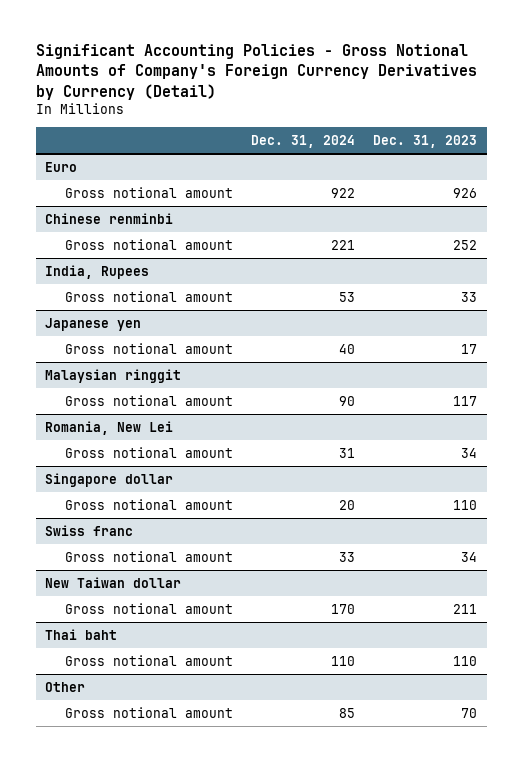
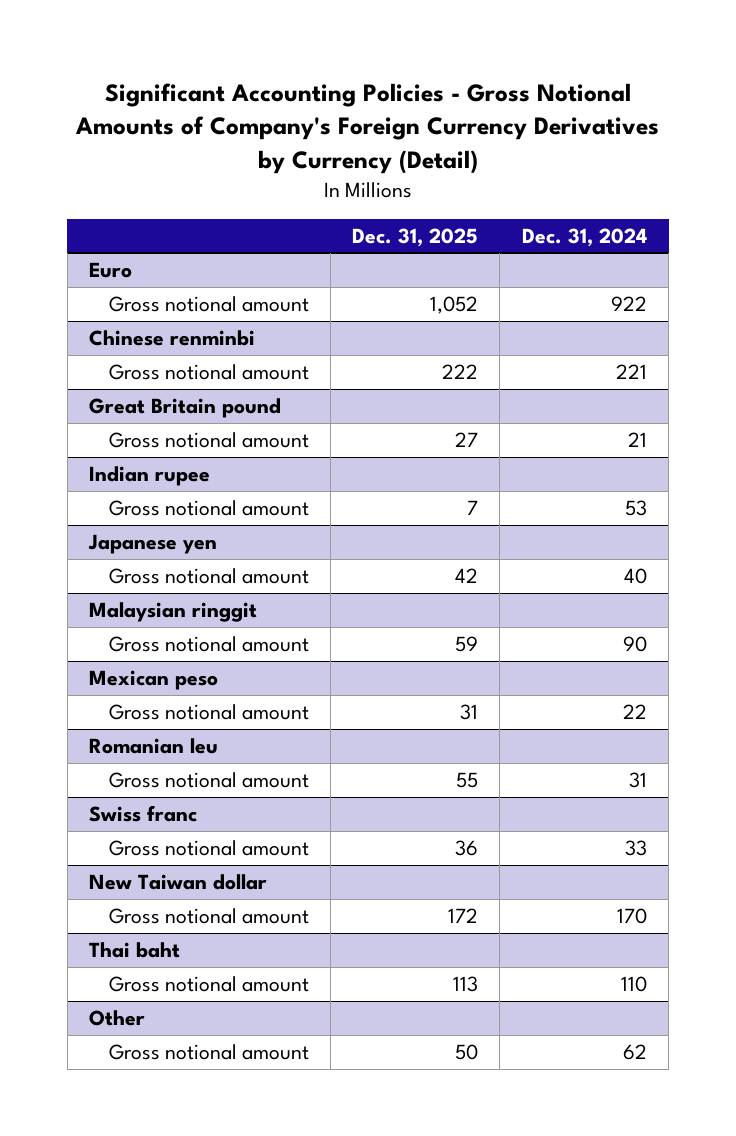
- | Dec. 31, 2024 | Dec. 31, 2023
+ | Dec. 31, 2025 | Dec. 31, 2024
- India, Rupees
+ Great Britain pound
+ Gross notional amount | 27 | 21
+ Indian rupee
- Romania, New Lei
+ Mexican peso
+ Gross notional amount | 31 | 22
+ Romanian leu
- Singapore dollar
- Gross notional amount | 20 | 110
@ Other
- Gross notional amount | 85 | 70
+ Gross notional amount | 50 | 62

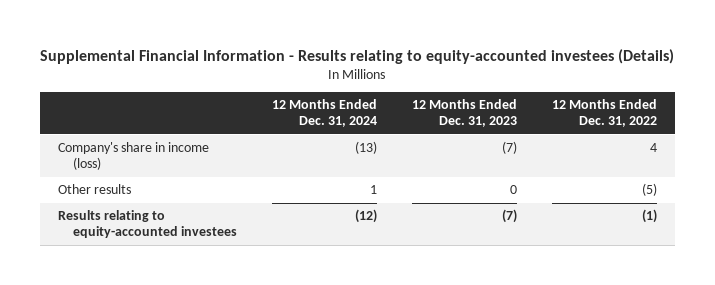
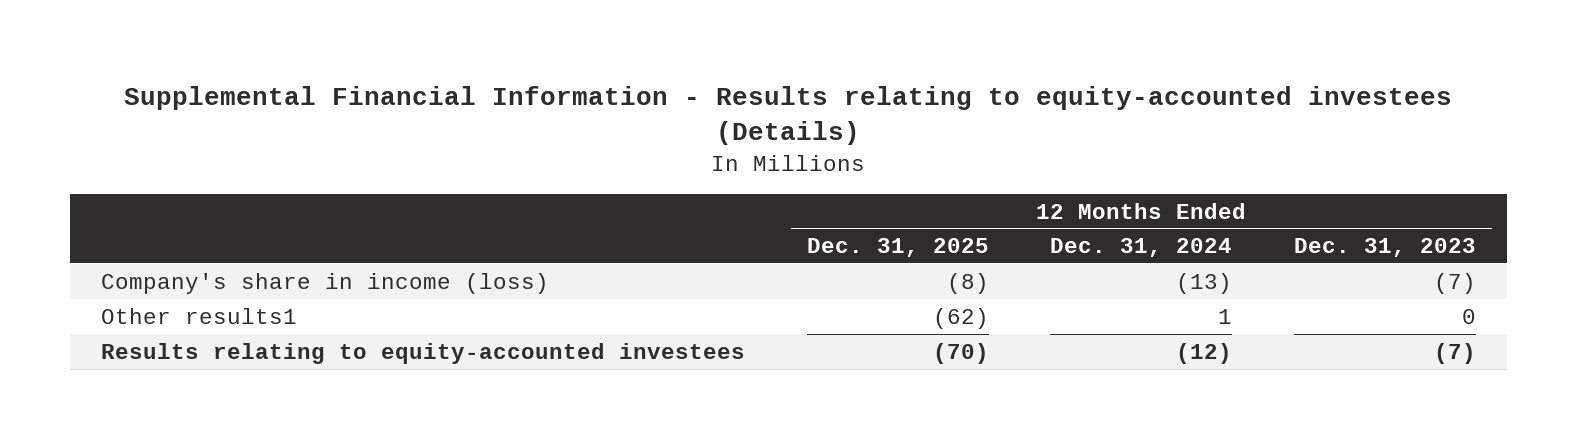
- | 12 Months Ended Dec. 31, 2024 | 12 Months Ended Dec. 31, 2023 | 12 Months Ended Dec. 31, 2022
+ | 12 Months Ended Dec. 31, 2025 | 12 Months Ended Dec. 31, 2024 | 12 Months Ended Dec. 31, 2023
- Other results | 1 | 0 | (5)
+ Other results1 | (62) | 1 | 0

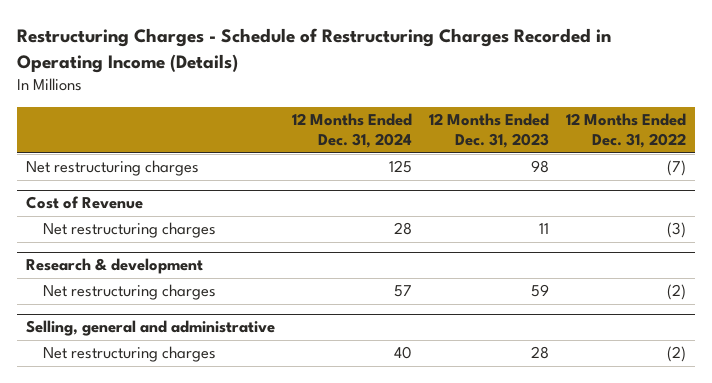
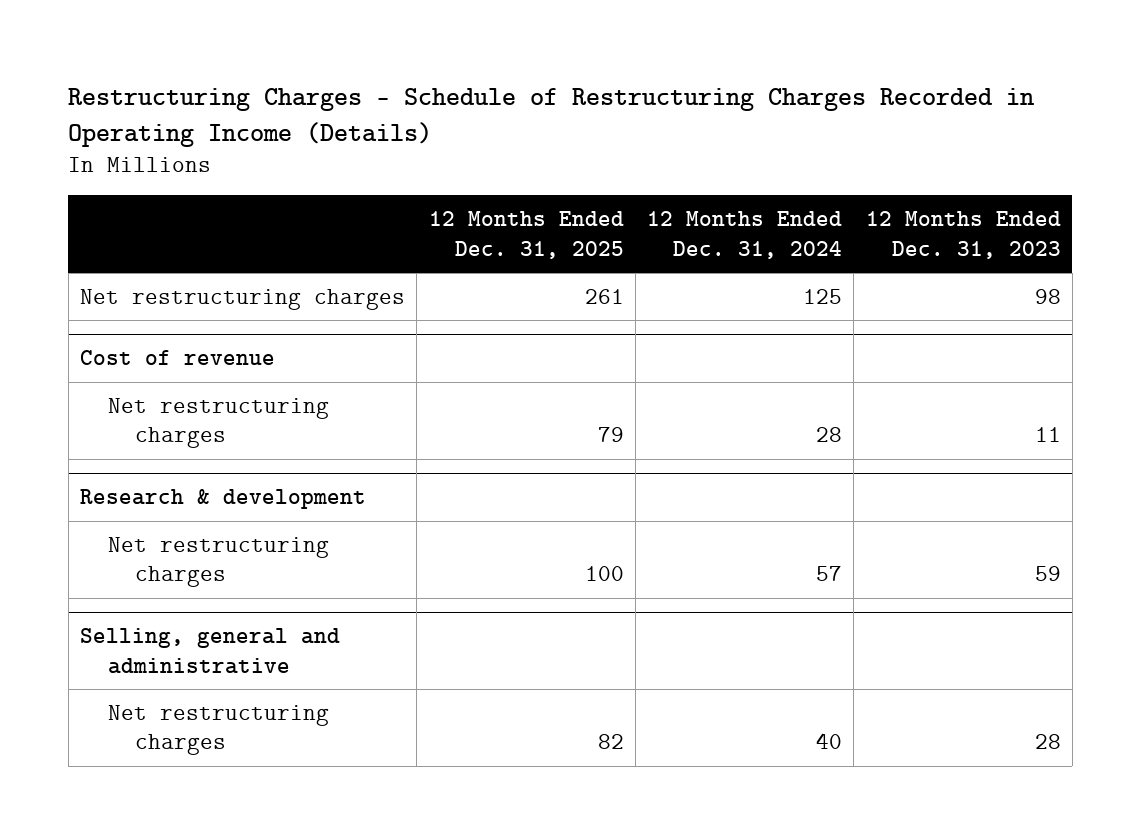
- | 12 Months Ended Dec. 31, 2024 | 12 Months Ended Dec. 31, 2023 | 12 Months Ended Dec. 31, 2022
+ | 12 Months Ended Dec. 31, 2025 | 12 Months Ended Dec. 31, 2024 | 12 Months Ended Dec. 31, 2023
- Cost of Revenue
+ Cost of revenue

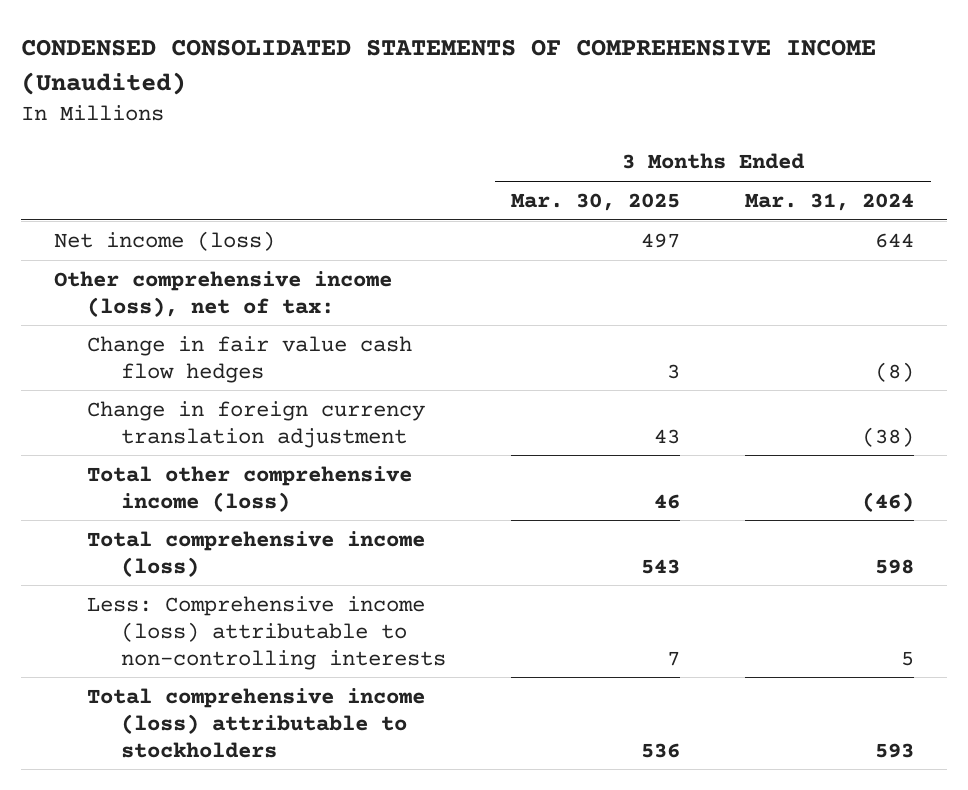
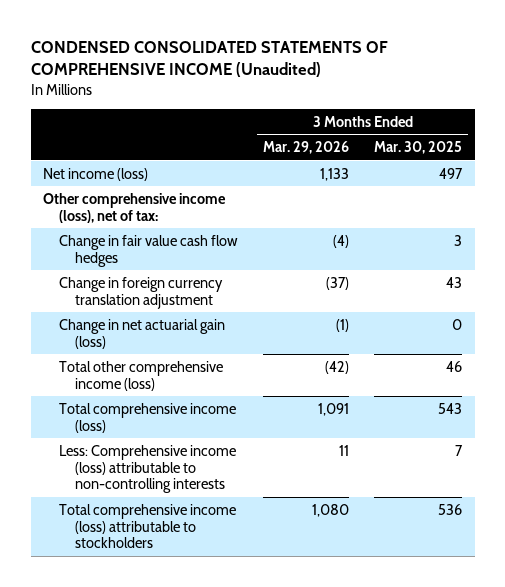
- | 3 Months Ended Mar. 30, 2025 | 3 Months Ended Mar. 31, 2024
+ | 3 Months Ended Mar. 29, 2026 | 3 Months Ended Mar. 30, 2025
+ Change in net actuarial gain (loss) | (1) | 0

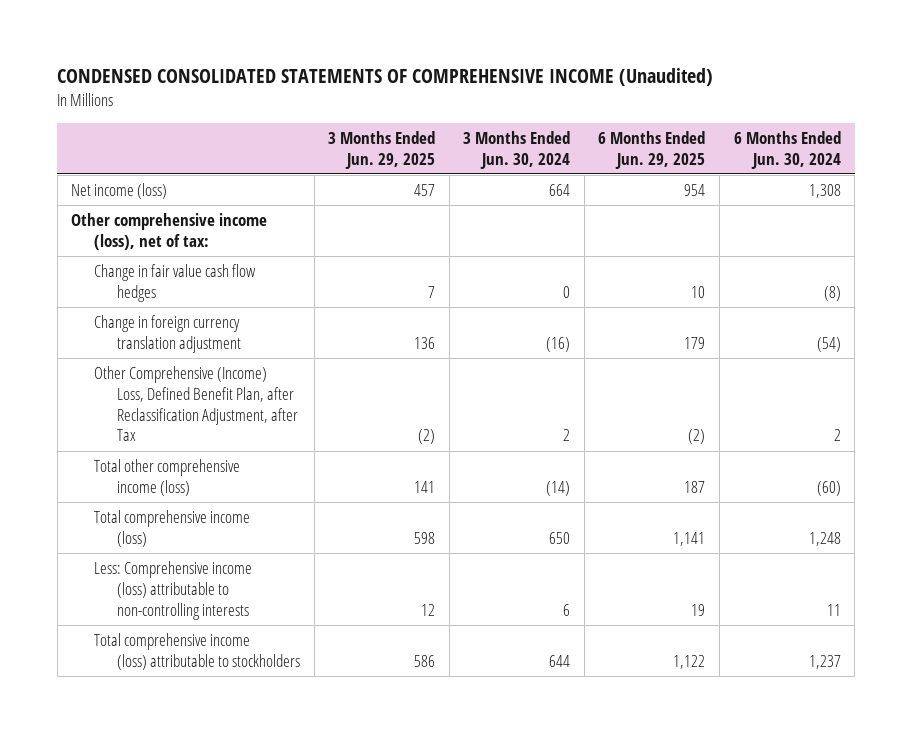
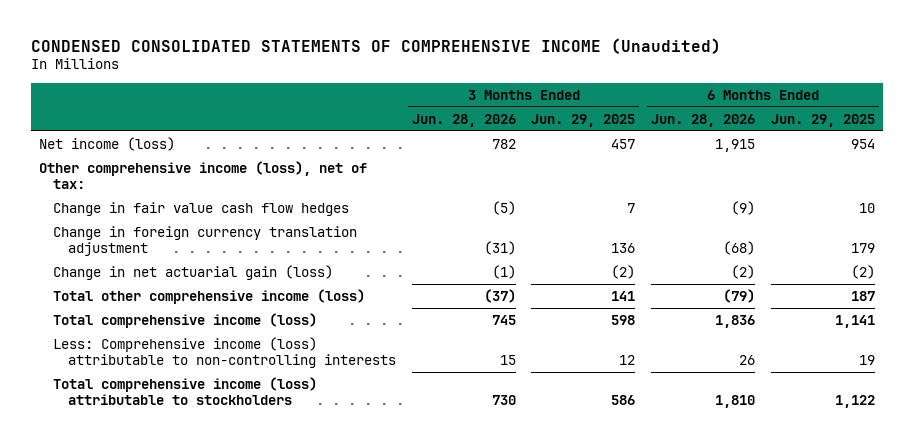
- | 3 Months Ended Jun. 29, 2025 | 3 Months Ended Jun. 30, 2024 | 6 Months Ended Jun. 29, 2025 | 6 Months Ended Jun. 30, 2024
+ | 3 Months Ended Jun. 28, 2026 | 3 Months Ended Jun. 29, 2025 | 6 Months Ended Jun. 28, 2026 | 6 Months Ended Jun. 29, 2025
- Other Comprehensive (Income) Loss, Defined Benefit Plan, after Reclassification Adjustment, after Tax | (2) | 2 | (2) | 2
+ Change in net actuarial gain (loss) | (1) | (2) | (2) | (2)

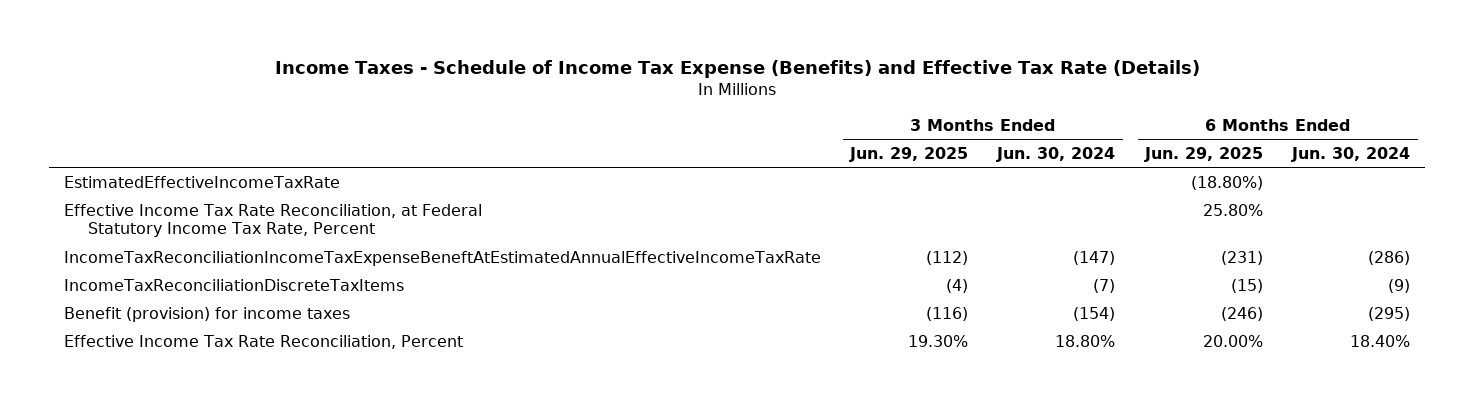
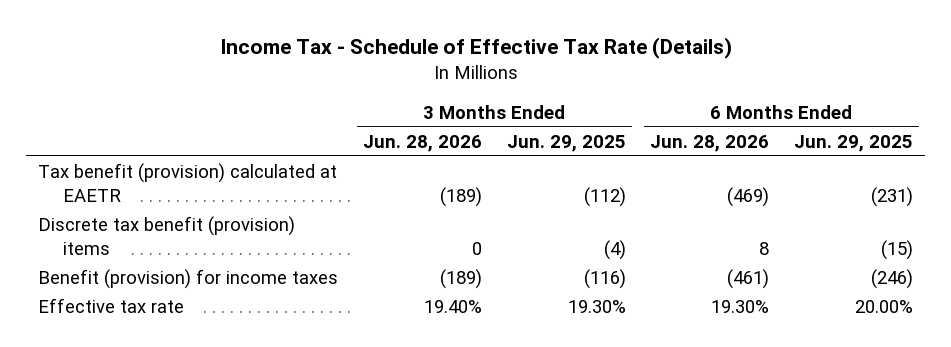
- Income Taxes - Schedule of Income Tax Expense (Benefits) and Effective Tax Rate (Details)
+ Income Tax - Schedule of Effective Tax Rate (Details)
- | 3 Months Ended Jun. 29, 2025 | 3 Months Ended Jun. 30, 2024 | 6 Months Ended Jun. 29, 2025 | 6 Months Ended Jun. 30, 2024
+ | 3 Months Ended Jun. 28, 2026 | 3 Months Ended Jun. 29, 2025 | 6 Months Ended Jun. 28, 2026 | 6 Months Ended Jun. 29, 2025
- EstimatedEffectiveIncomeTaxRate | | | (18.80%) |
- Effective Income Tax Rate Reconciliation, at Federal Statutory Income Tax Rate, Percent | | | 25.80% |
- IncomeTaxReconciliationIncomeTaxExpenseBeneftAtEstimatedAnnualEffectiveIncomeTaxRate | (112) | (147) | (231) | (286)
- IncomeTaxReconciliationDiscreteTaxItems | (4) | (7) | (15) | (9)
+ Tax benefit (provision) calculated at EAETR | (189) | (112) | (469) | (231)
+ Discrete tax benefit (provision) items | 0 | (4) | 8 | (15)
- Effective Income Tax Rate Reconciliation, Percent | 19.30% | 18.80% | 20.00% | 18.40%
+ Effective tax rate | 19.40% | 19.30% | 19.30% | 20.00%

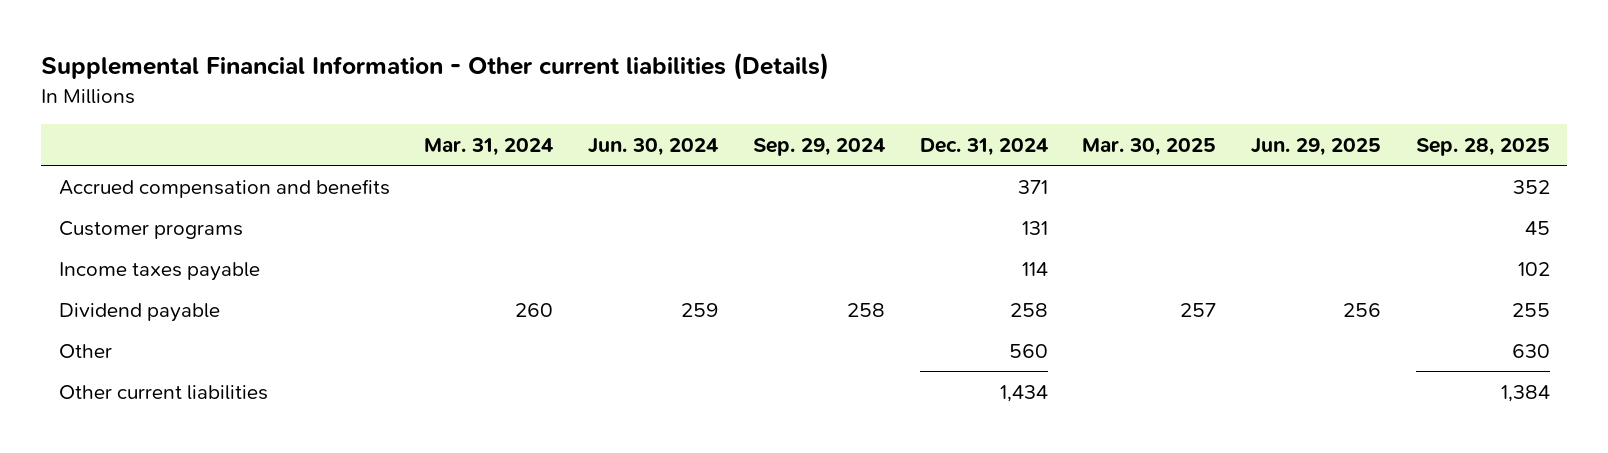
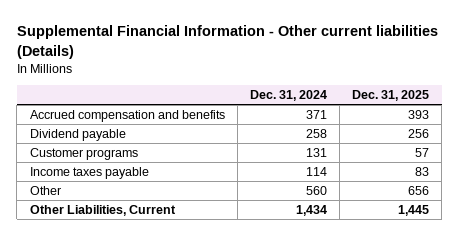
- | Mar. 31, 2024 | Jun. 30, 2024 | Sep. 29, 2024 | Dec. 31, 2024 | Mar. 30, 2025 | Jun. 29, 2025 | Sep. 28, 2025
+ | Dec. 31, 2024 | Dec. 31, 2025
moved up: Dividend payable | 258 | 256
- Other current liabilities | | | | 1,434 | | | 1,384
+ Other Liabilities, Current | 1,434 | 1,445

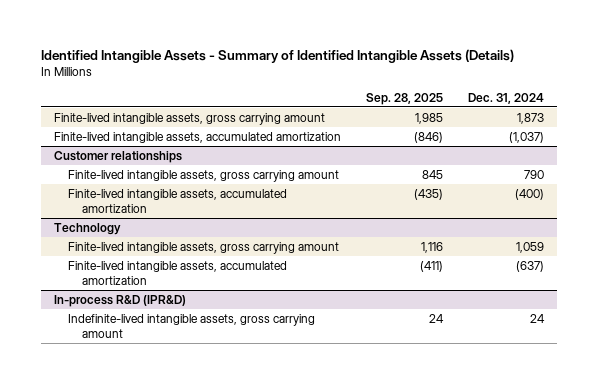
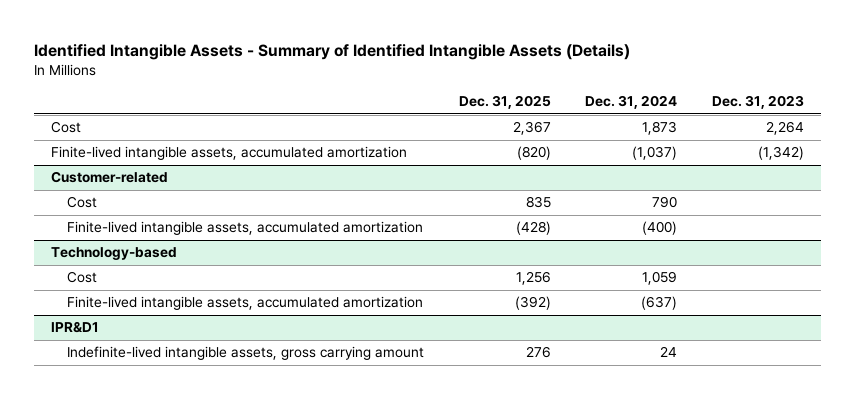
- | Sep. 28, 2025 | Dec. 31, 2024
+ | Dec. 31, 2025 | Dec. 31, 2024 | Dec. 31, 2023
- Finite-lived intangible assets, gross carrying amount | 1,985 | 1,873
+ Cost | 2,367 | 1,873 | 2,264
- Customer relationships
- Finite-lived intangible assets, gross carrying amount | 845 | 790
+ Customer-related
+ Cost | 835 | 790 |
- Technology
- Finite-lived intangible assets, gross carrying amount | 1,116 | 1,059
+ Technology-based
+ Cost | 1,256 | 1,059 |
- In-process R&D (IPR&D)
+ IPR&D1

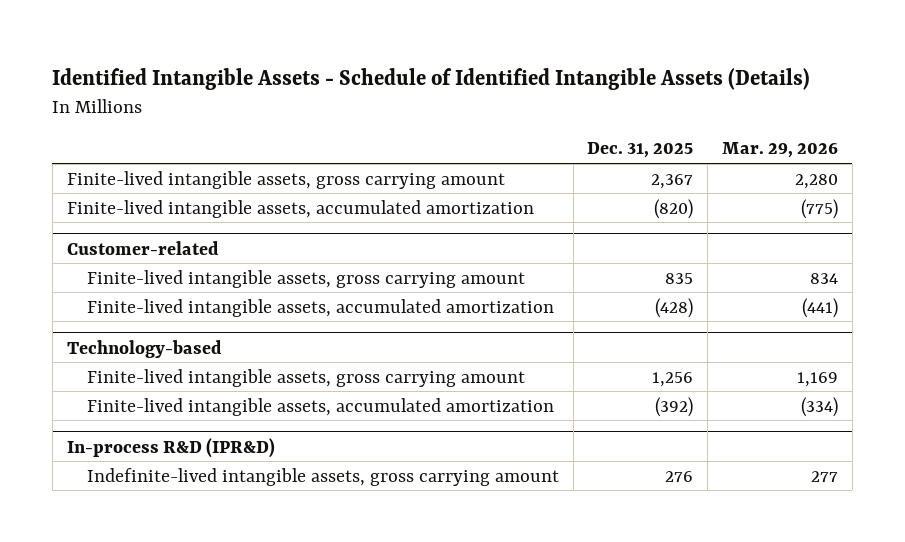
- Identified Intangible Assets - Summary of Identified Intangible Assets (Details)
+ Identified Intangible Assets - Schedule of Identified Intangible Assets (Details)
- | Dec. 31, 2025 | Dec. 31, 2024 | Dec. 31, 2023
+ | Dec. 31, 2025 | Mar. 29, 2026
- Cost | 2,367 | 1,873 | 2,264
+ Finite-lived intangible assets, gross carrying amount | 2,367 | 2,280
@ Customer-related
- Cost | 835 | 790 |
+ Finite-lived intangible assets, gross carrying amount | 835 | 834
@ Technology-based
- Cost | 1,256 | 1,059 |
+ Finite-lived intangible assets, gross carrying amount | 1,256 | 1,169
- IPR&D1
+ In-process R&D (IPR&D)

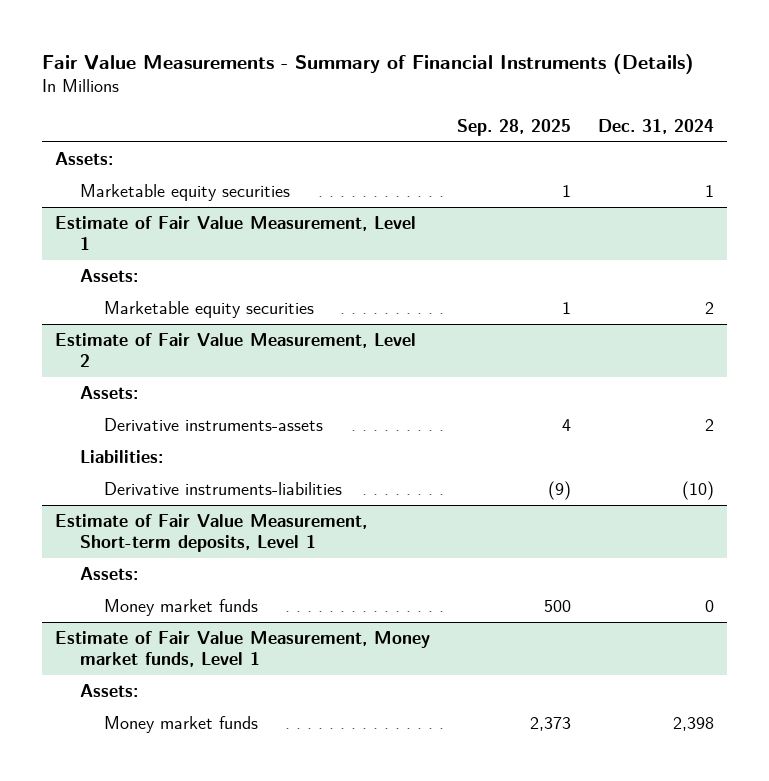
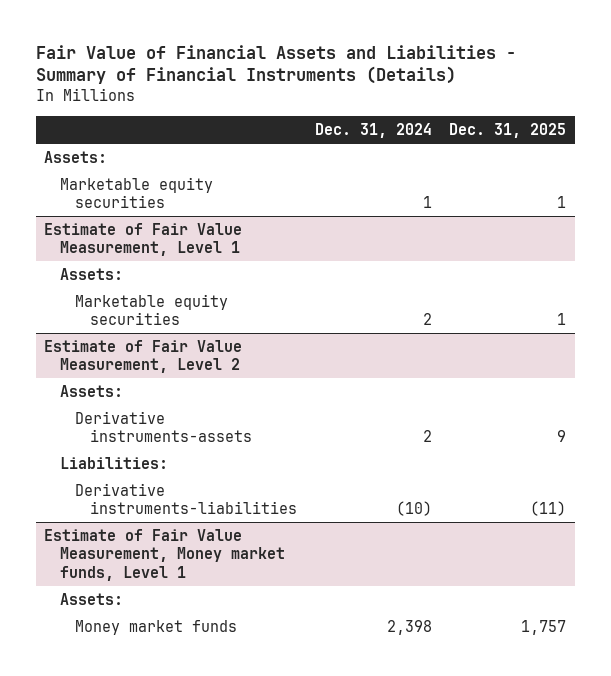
- Fair Value Measurements - Summary of Financial Instruments (Details)
+ Fair Value of Financial Assets and Liabilities - Summary of Financial Instruments (Details)
- | Sep. 28, 2025 | Dec. 31, 2024
+ | Dec. 31, 2024 | Dec. 31, 2025
- Estimate of Fair Value Measurement, Short-term deposits, Level 1
- Assets:
- Money market funds | 500 | 0

